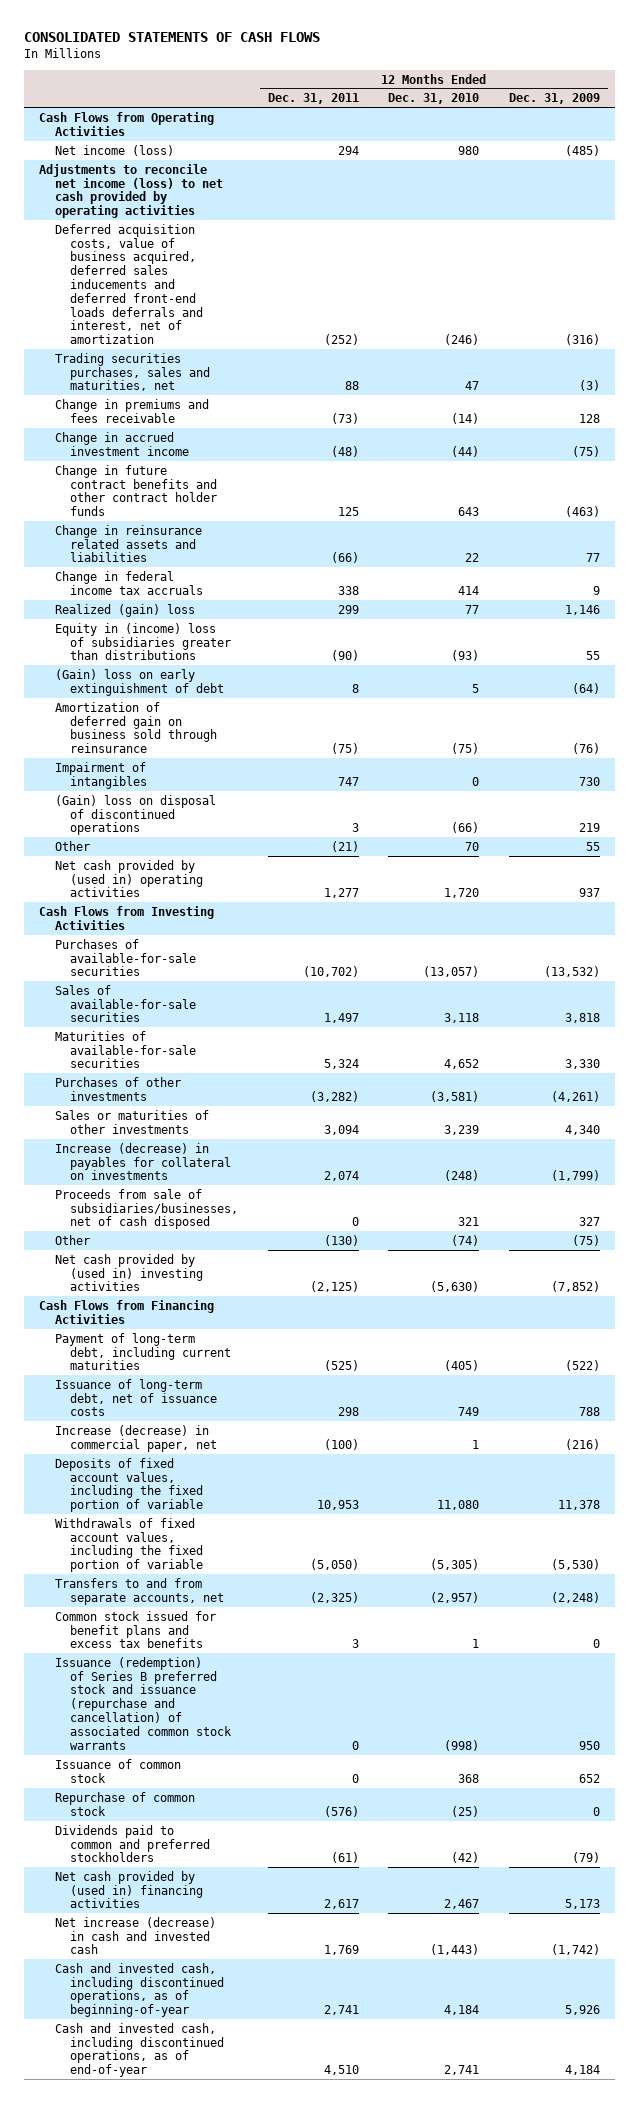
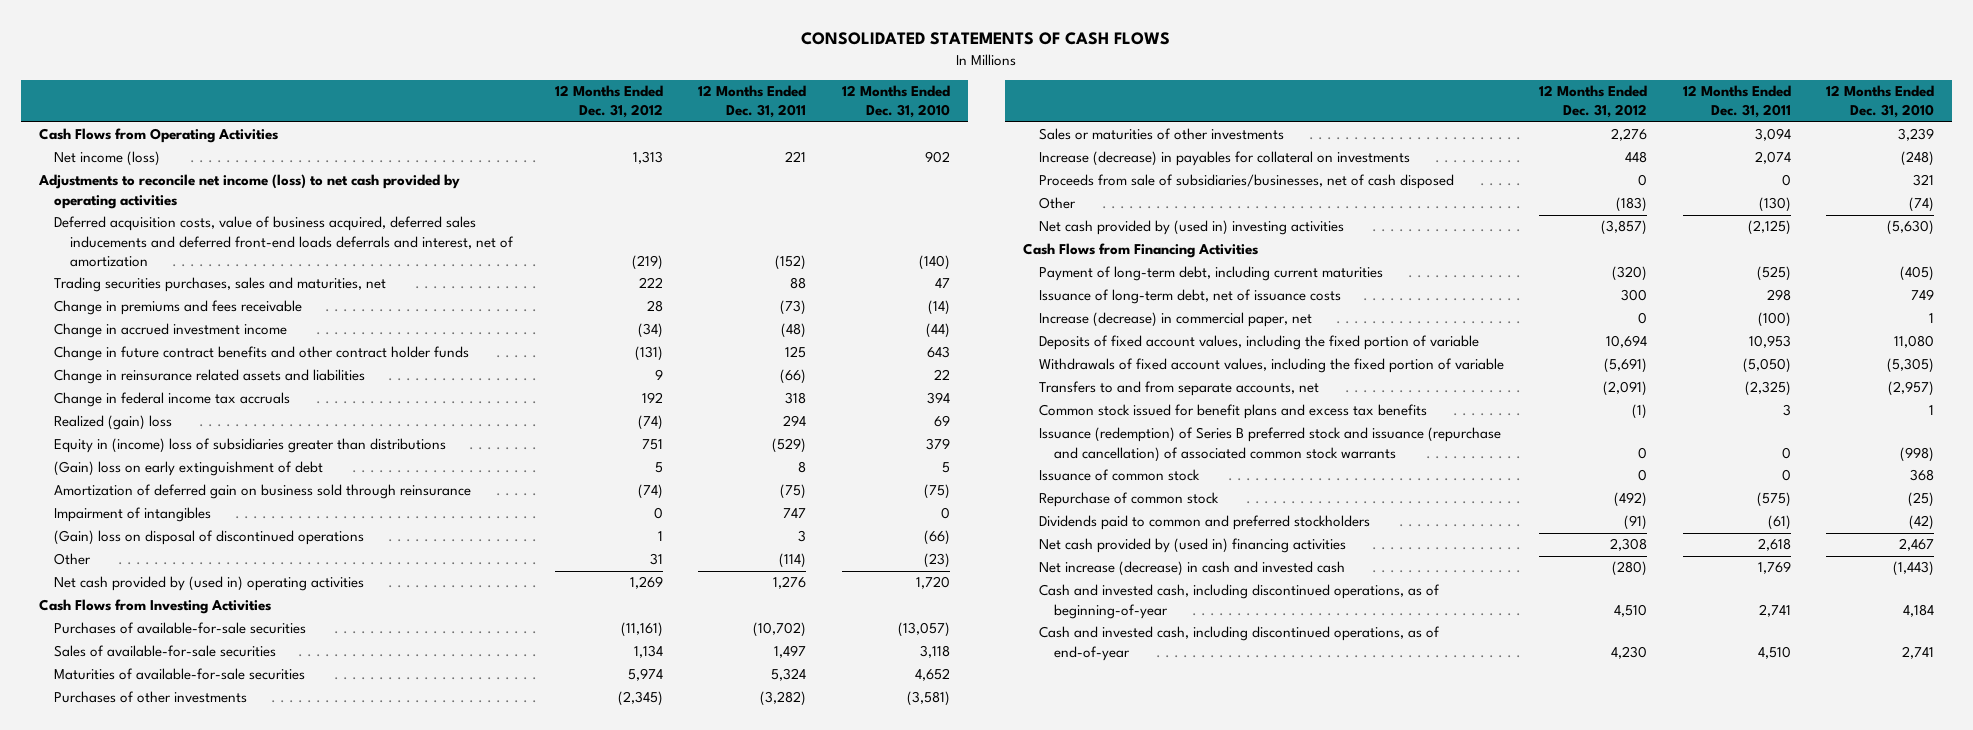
- | 12 Months Ended Dec. 31, 2011 | 12 Months Ended Dec. 31, 2010 | 12 Months Ended Dec. 31, 2009
+ | 12 Months Ended Dec. 31, 2012 | 12 Months Ended Dec. 31, 2011 | 12 Months Ended Dec. 31, 2010
- Net income (loss) | 294 | 980 | (485)
+ Net income (loss) | 1,313 | 221 | 902
- Deferred acquisition costs, value of business acquired, deferred sales inducements and deferred front-end loads deferrals and interest, net of amortization | (252) | (246) | (316)
+ Deferred acquisition costs, value of business acquired, deferred sales inducements and deferred front-end loads deferrals and interest, net of amortization | (219) | (152) | (140)
- Change in federal income tax accruals | 338 | 414 | 9
- Realized (gain) loss | 299 | 77 | 1,146
- Equity in (income) loss of subsidiaries greater than distributions | (90) | (93) | 55
+ Change in federal income tax accruals | 192 | 318 | 394
+ Realized (gain) loss | (74) | 294 | 69
+ Equity in (income) loss of subsidiaries greater than distributions | 751 | (529) | 379
- Other | (21) | 70 | 55
- Net cash provided by (used in) operating activities | 1,277 | 1,720 | 937
+ Other | 31 | (114) | (23)
+ Net cash provided by (used in) operating activities | 1,269 | 1,276 | 1,720
- Repurchase of common stock | (576) | (25) | 0
+ Repurchase of common stock | (492) | (575) | (25)
- Net cash provided by (used in) financing activities | 2,617 | 2,467 | 5,173
+ Net cash provided by (used in) financing activities | 2,308 | 2,618 | 2,467

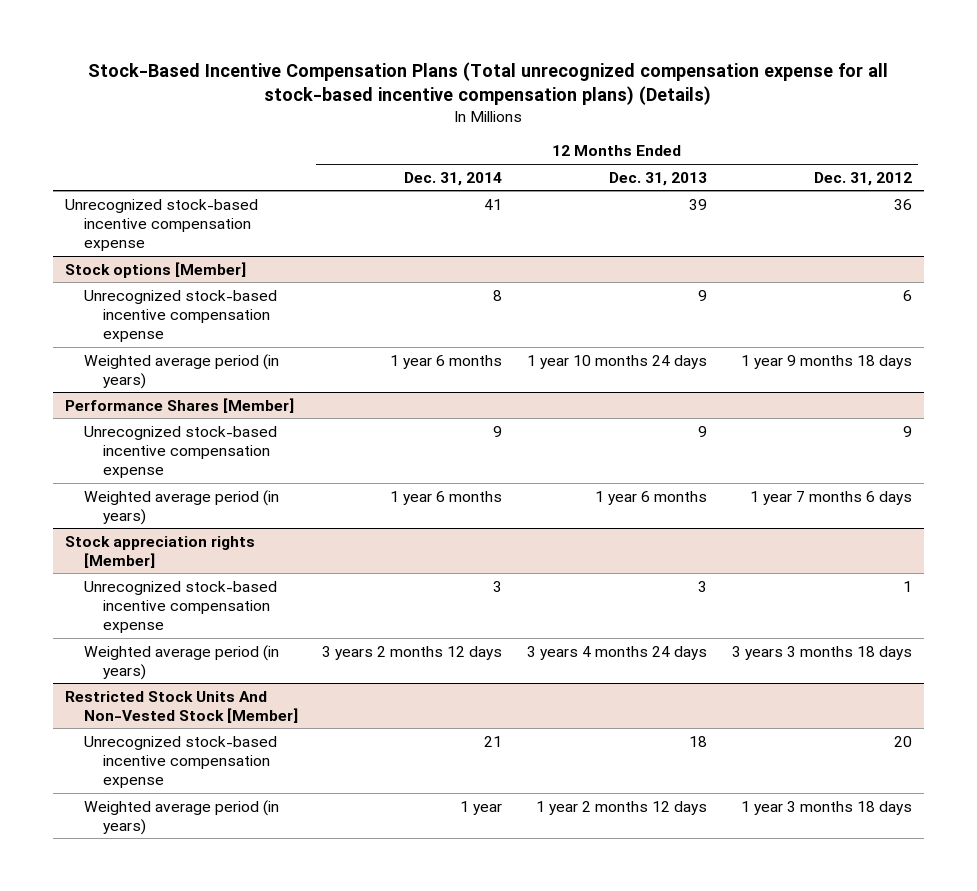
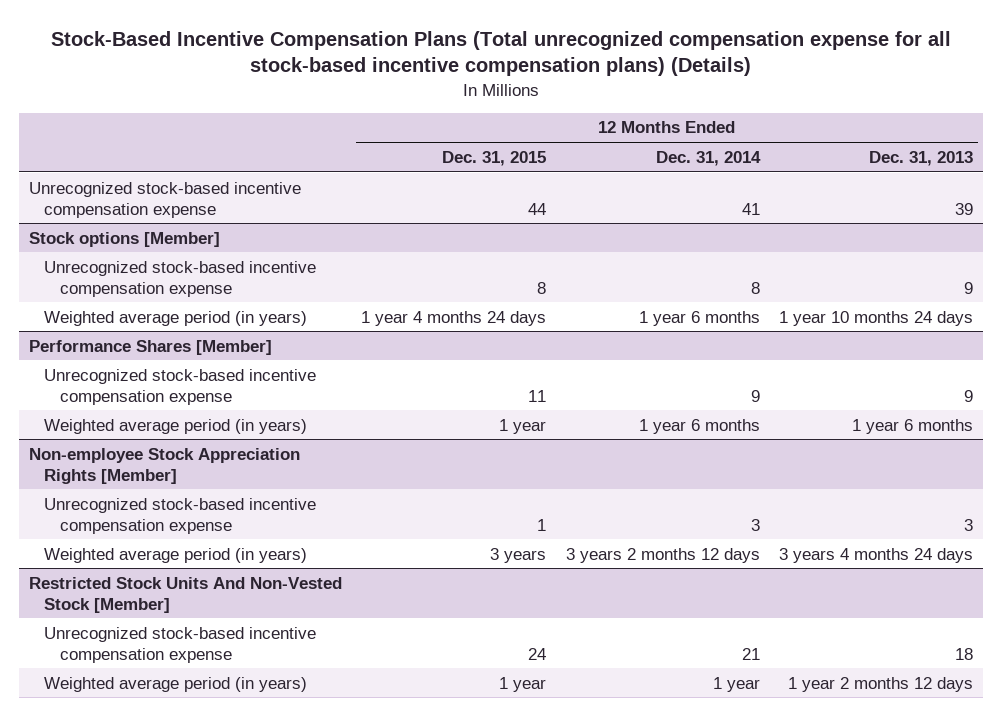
- | 12 Months Ended Dec. 31, 2014 | 12 Months Ended Dec. 31, 2013 | 12 Months Ended Dec. 31, 2012
+ | 12 Months Ended Dec. 31, 2015 | 12 Months Ended Dec. 31, 2014 | 12 Months Ended Dec. 31, 2013
- Stock appreciation rights [Member]
+ Non-employee Stock Appreciation Rights [Member]

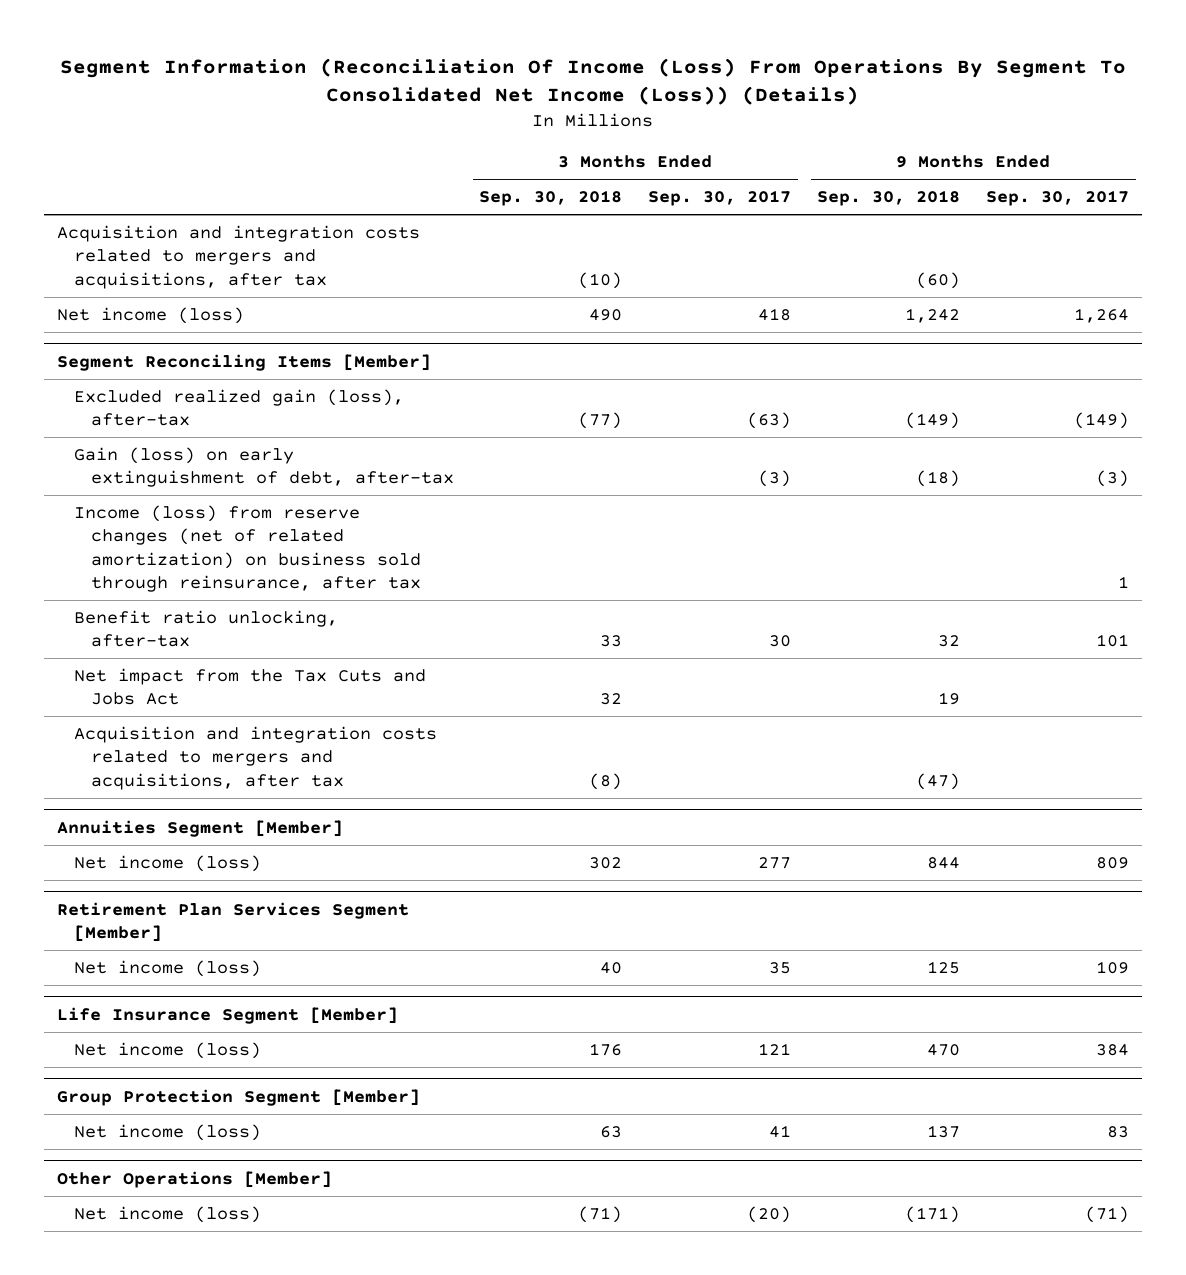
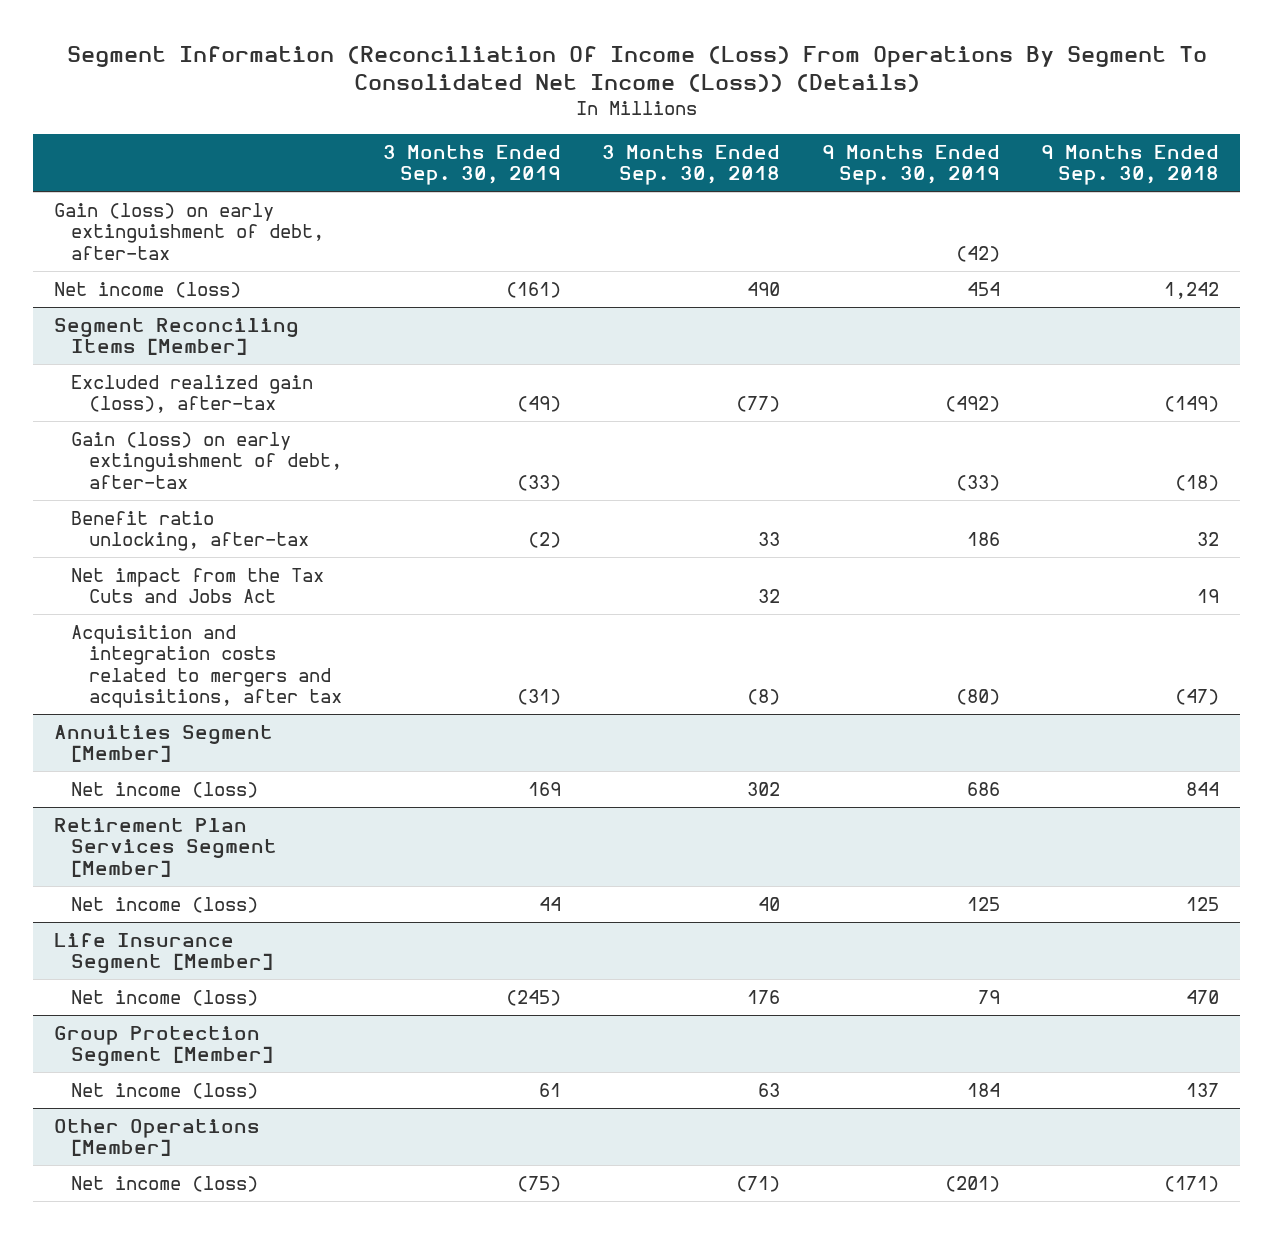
- | 3 Months Ended Sep. 30, 2018 | 3 Months Ended Sep. 30, 2017 | 9 Months Ended Sep. 30, 2018 | 9 Months Ended Sep. 30, 2017
+ | 3 Months Ended Sep. 30, 2019 | 3 Months Ended Sep. 30, 2018 | 9 Months Ended Sep. 30, 2019 | 9 Months Ended Sep. 30, 2018
- Acquisition and integration costs related to mergers and acquisitions, after tax | (10) | | (60) |
+ Gain (loss) on early extinguishment of debt, after-tax | | | (42) |
@ Segment Reconciling Items [Member]
- Income (loss) from reserve changes (net of related amortization) on business sold through reinsurance, after tax | | | | 1

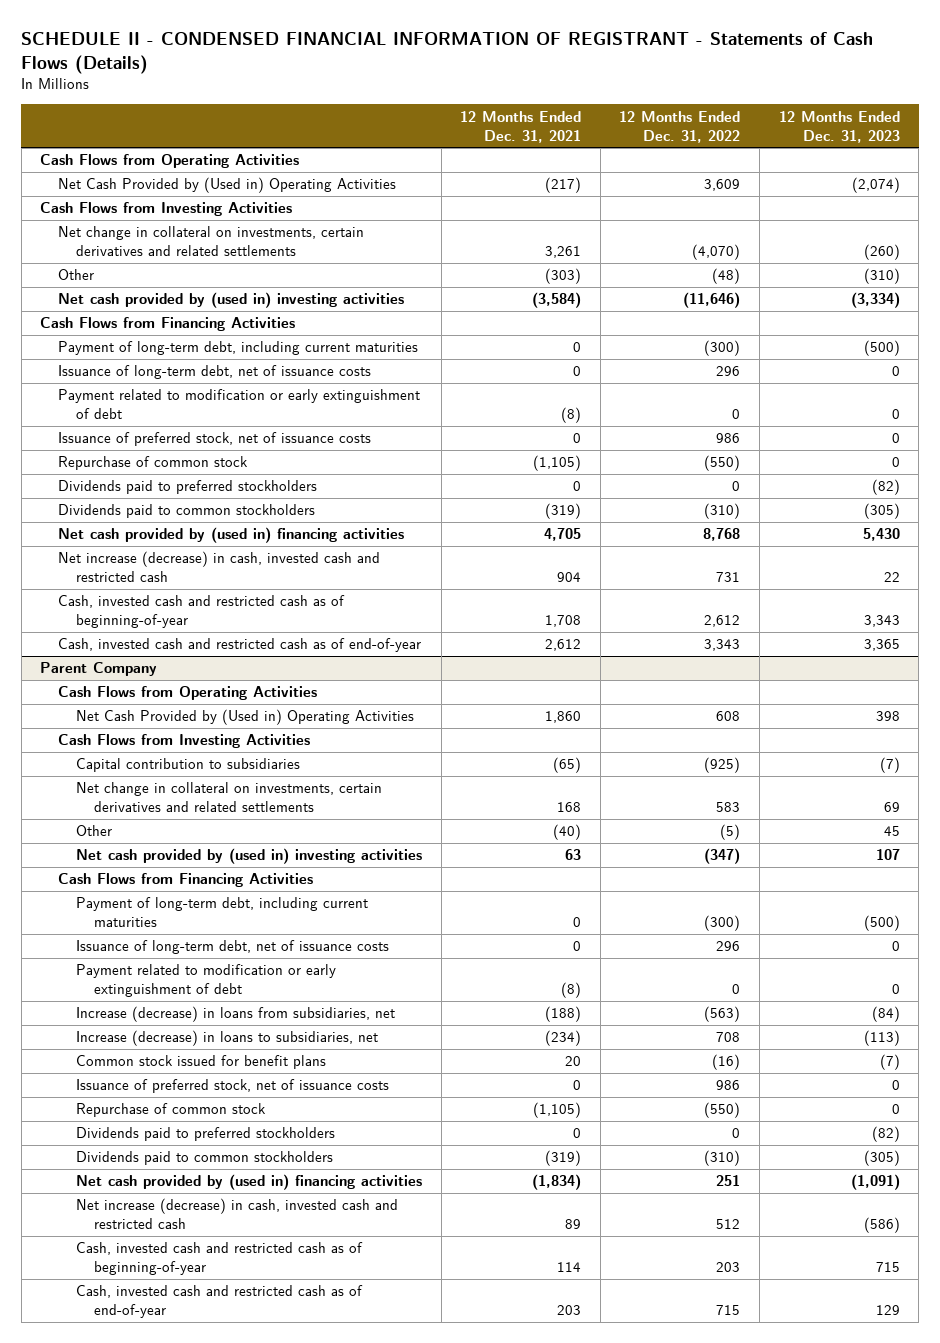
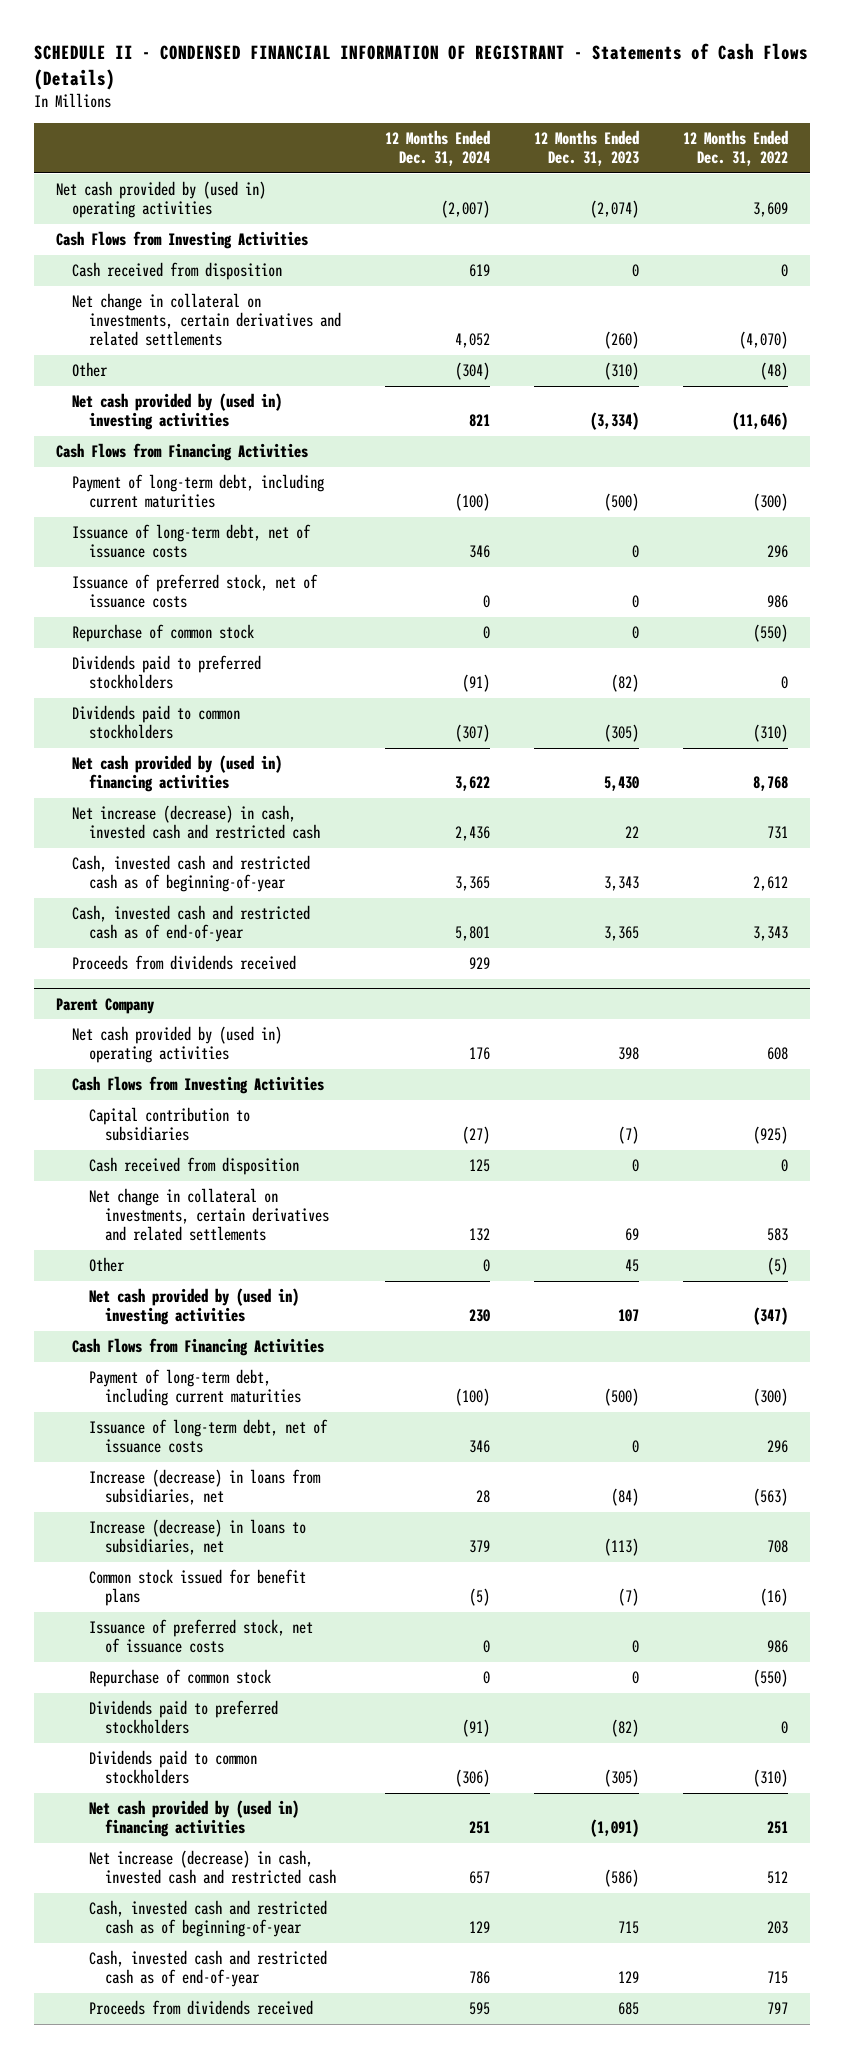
- | 12 Months Ended Dec. 31, 2021 | 12 Months Ended Dec. 31, 2022 | 12 Months Ended Dec. 31, 2023
+ | 12 Months Ended Dec. 31, 2024 | 12 Months Ended Dec. 31, 2023 | 12 Months Ended Dec. 31, 2022
- Cash Flows from Operating Activities
- Net Cash Provided by (Used in) Operating Activities | (217) | 3,609 | (2,074)
+ Net cash provided by (used in) operating activities | (2,007) | (2,074) | 3,609
+ Cash received from disposition | 619 | 0 | 0
- Payment related to modification or early extinguishment of debt | (8) | 0 | 0
+ Proceeds from dividends received | 929 | |
@ Parent Company
- Cash Flows from Operating Activities
- Net Cash Provided by (Used in) Operating Activities | 1,860 | 608 | 398
+ Net cash provided by (used in) operating activities | 176 | 398 | 608
+ Cash received from disposition | 125 | 0 | 0
- Payment related to modification or early extinguishment of debt | (8) | 0 | 0
+ Proceeds from dividends received | 595 | 685 | 797

